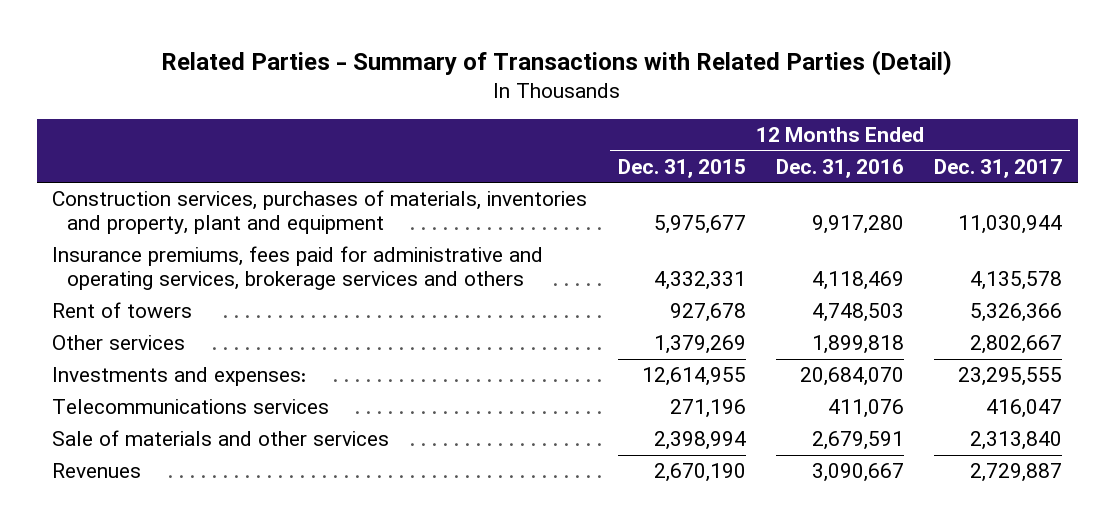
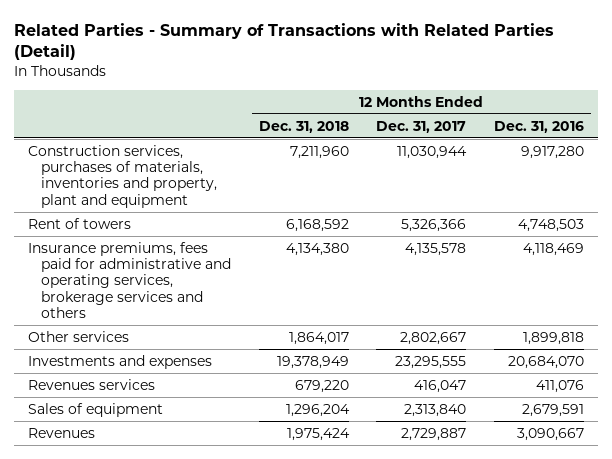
- | 12 Months Ended Dec. 31, 2015 | 12 Months Ended Dec. 31, 2016 | 12 Months Ended Dec. 31, 2017
+ | 12 Months Ended Dec. 31, 2018 | 12 Months Ended Dec. 31, 2017 | 12 Months Ended Dec. 31, 2016
moved down: Insurance premiums, fees paid for administrative and operating services, brokerage services and others | 4,134,380 | 4,135,578 | 4,118,469
- Investments and expenses: | 12,614,955 | 20,684,070 | 23,295,555
- Telecommunications services | 271,196 | 411,076 | 416,047
- Sale of materials and other services | 2,398,994 | 2,679,591 | 2,313,840
+ Investments and expenses | 19,378,949 | 23,295,555 | 20,684,070
+ Revenues services | 679,220 | 416,047 | 411,076
+ Sales of equipment | 1,296,204 | 2,313,840 | 2,679,591

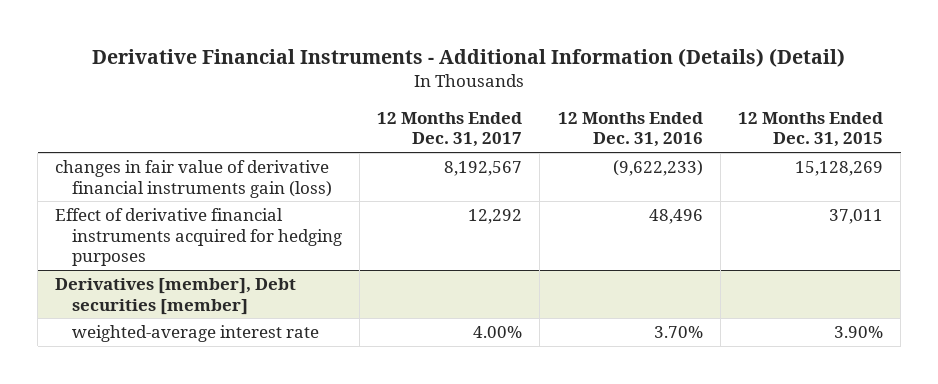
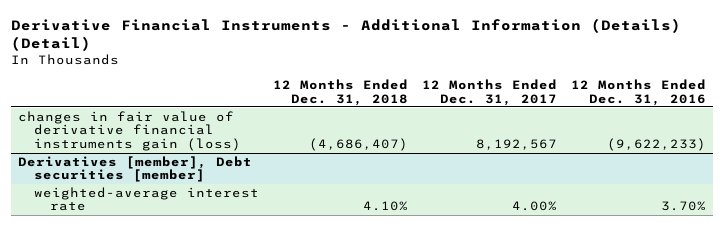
- | 12 Months Ended Dec. 31, 2017 | 12 Months Ended Dec. 31, 2016 | 12 Months Ended Dec. 31, 2015
+ | 12 Months Ended Dec. 31, 2018 | 12 Months Ended Dec. 31, 2017 | 12 Months Ended Dec. 31, 2016
- Effect of derivative financial instruments acquired for hedging purposes | 12,292 | 48,496 | 37,011

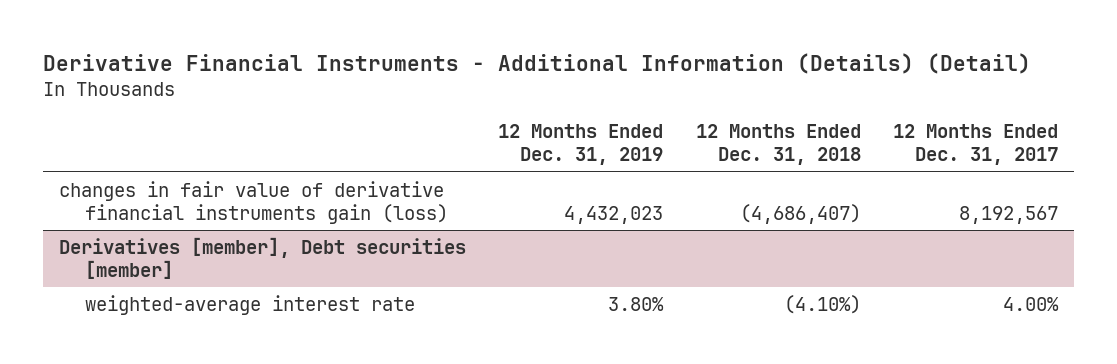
- | 12 Months Ended Dec. 31, 2018 | 12 Months Ended Dec. 31, 2017 | 12 Months Ended Dec. 31, 2016
+ | 12 Months Ended Dec. 31, 2019 | 12 Months Ended Dec. 31, 2018 | 12 Months Ended Dec. 31, 2017
@ Derivatives [member], Debt securities [member]
- weighted-average interest rate | 4.10% | 4.00% | 3.70%
+ weighted-average interest rate | 3.80% | (4.10%) | 4.00%

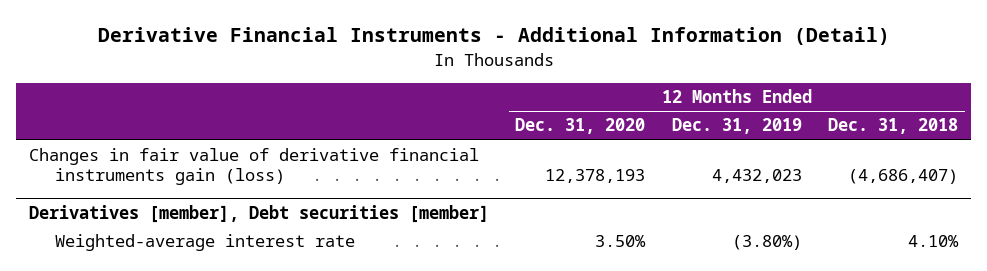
- Derivative Financial Instruments - Additional Information (Details) (Detail)
+ Derivative Financial Instruments - Additional Information (Detail)
- | 12 Months Ended Dec. 31, 2019 | 12 Months Ended Dec. 31, 2018 | 12 Months Ended Dec. 31, 2017
+ | 12 Months Ended Dec. 31, 2020 | 12 Months Ended Dec. 31, 2019 | 12 Months Ended Dec. 31, 2018
- changes in fair value of derivative financial instruments gain (loss) | 4,432,023 | (4,686,407) | 8,192,567
+ Changes in fair value of derivative financial instruments gain (loss) | 12,378,193 | 4,432,023 | (4,686,407)
@ Derivatives [member], Debt securities [member]
- weighted-average interest rate | 3.80% | (4.10%) | 4.00%
+ Weighted-average interest rate | 3.50% | (3.80%) | 4.10%

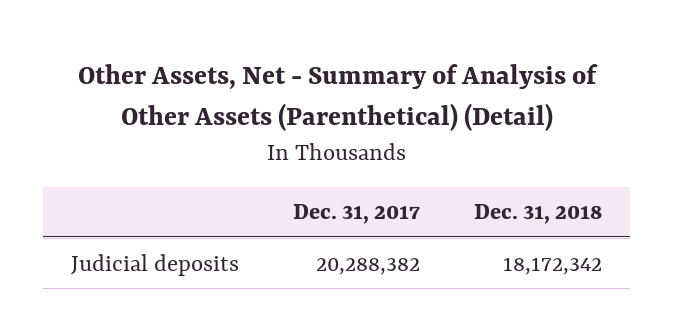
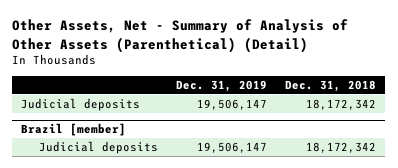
- | Dec. 31, 2017 | Dec. 31, 2018
+ | Dec. 31, 2019 | Dec. 31, 2018
+ Brazil [member]
+ Judicial deposits | 19,506,147 | 18,172,342

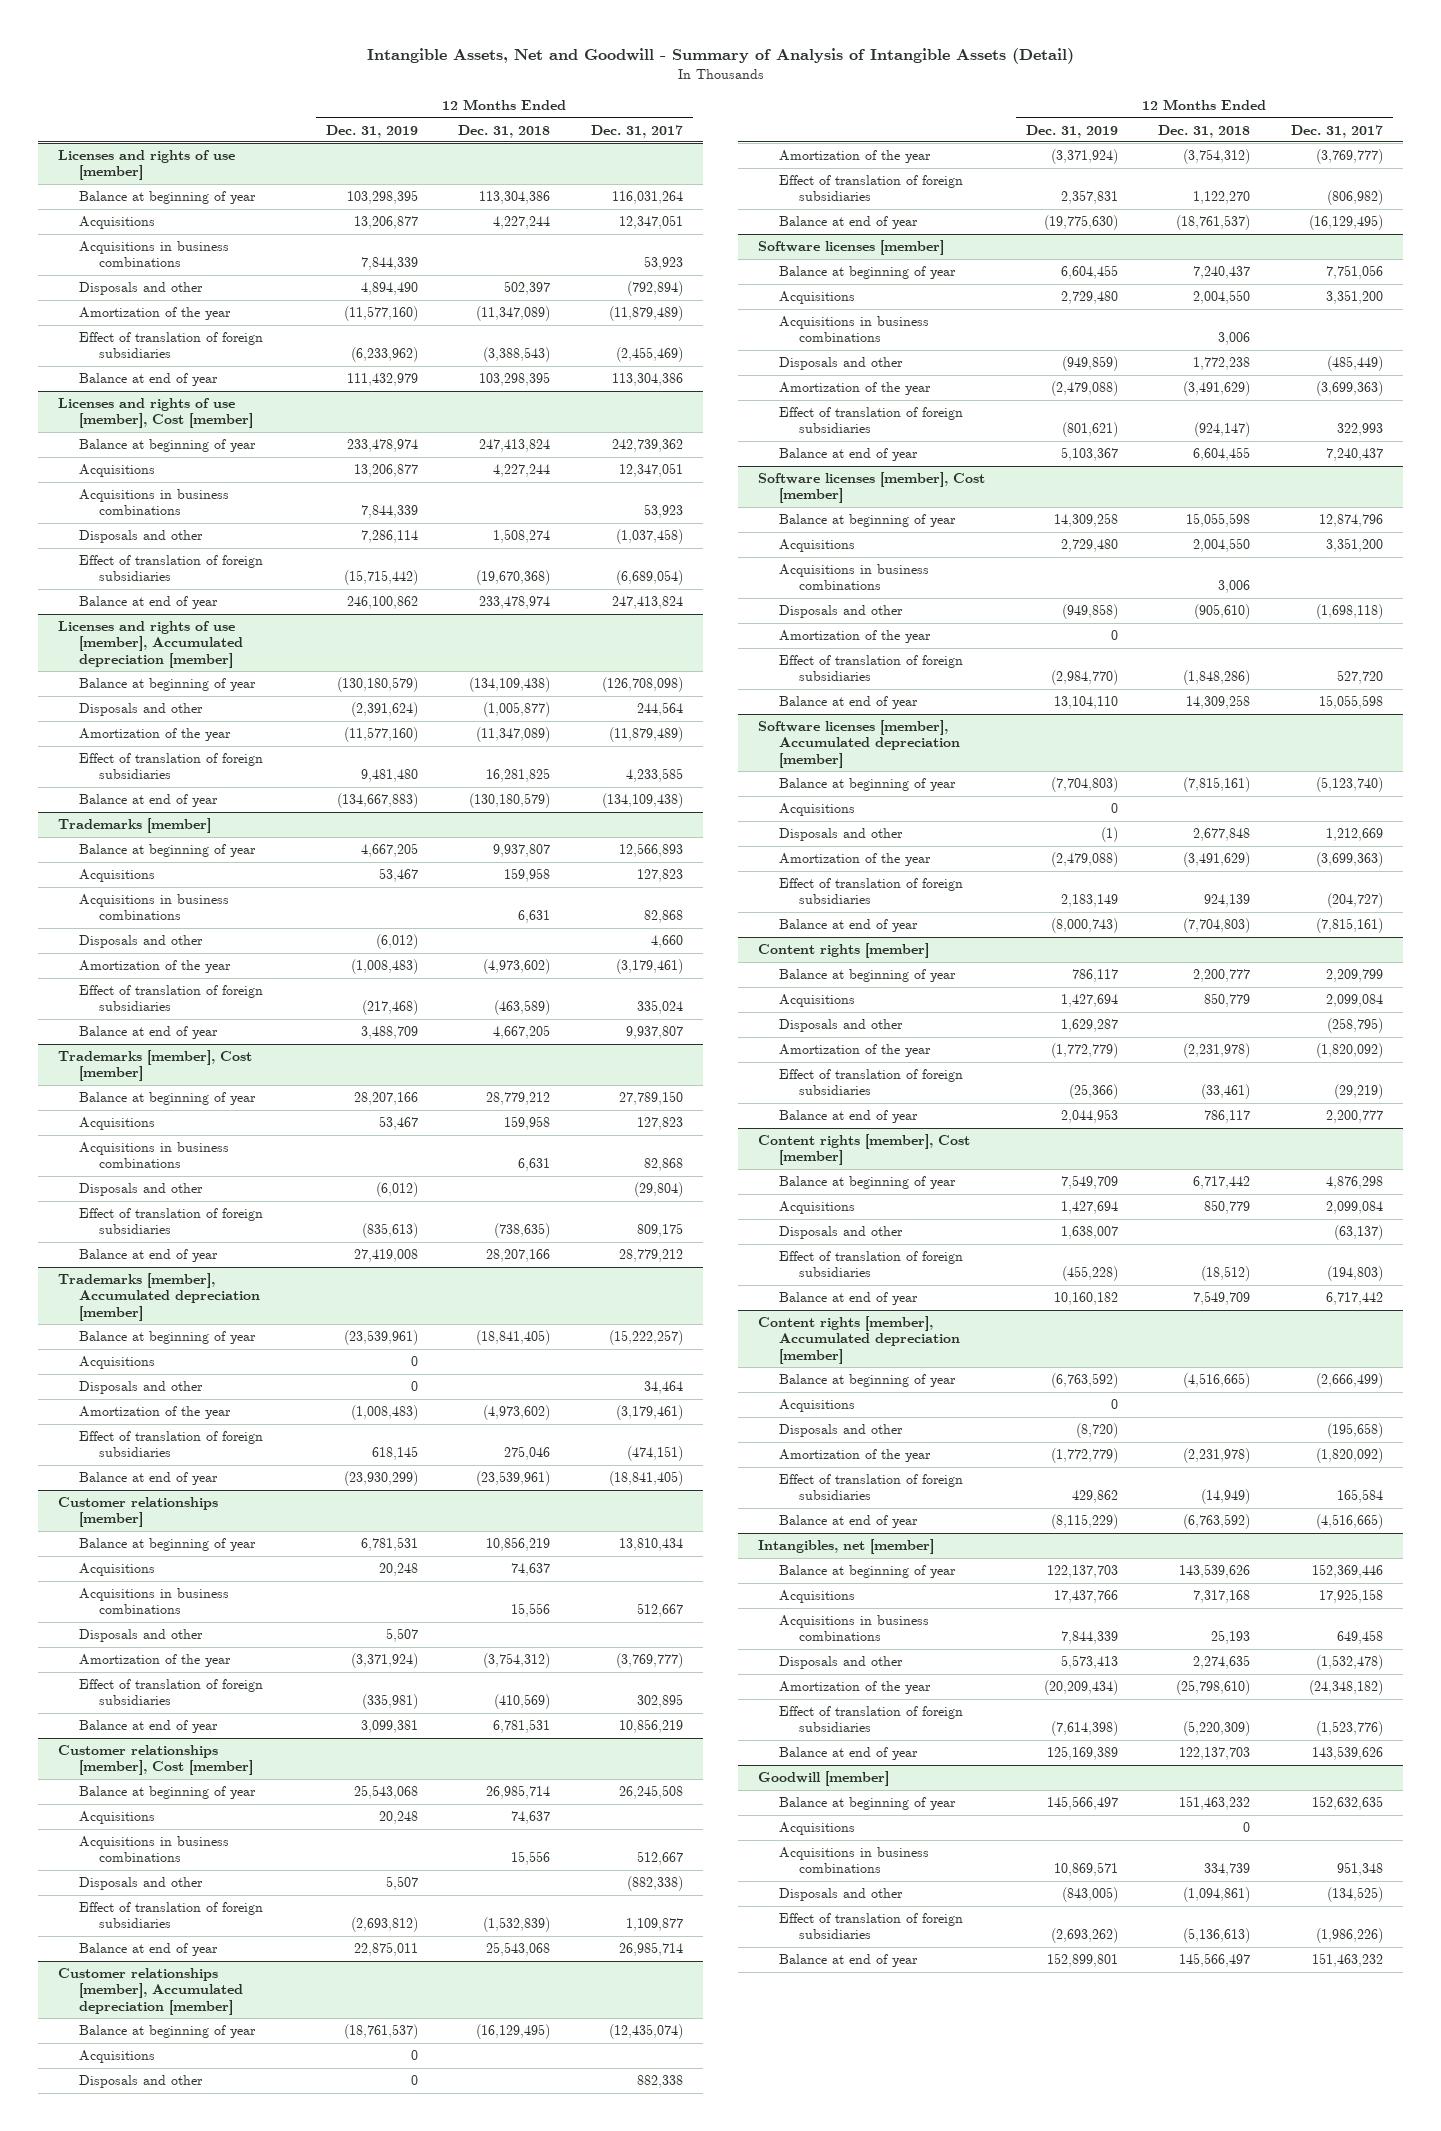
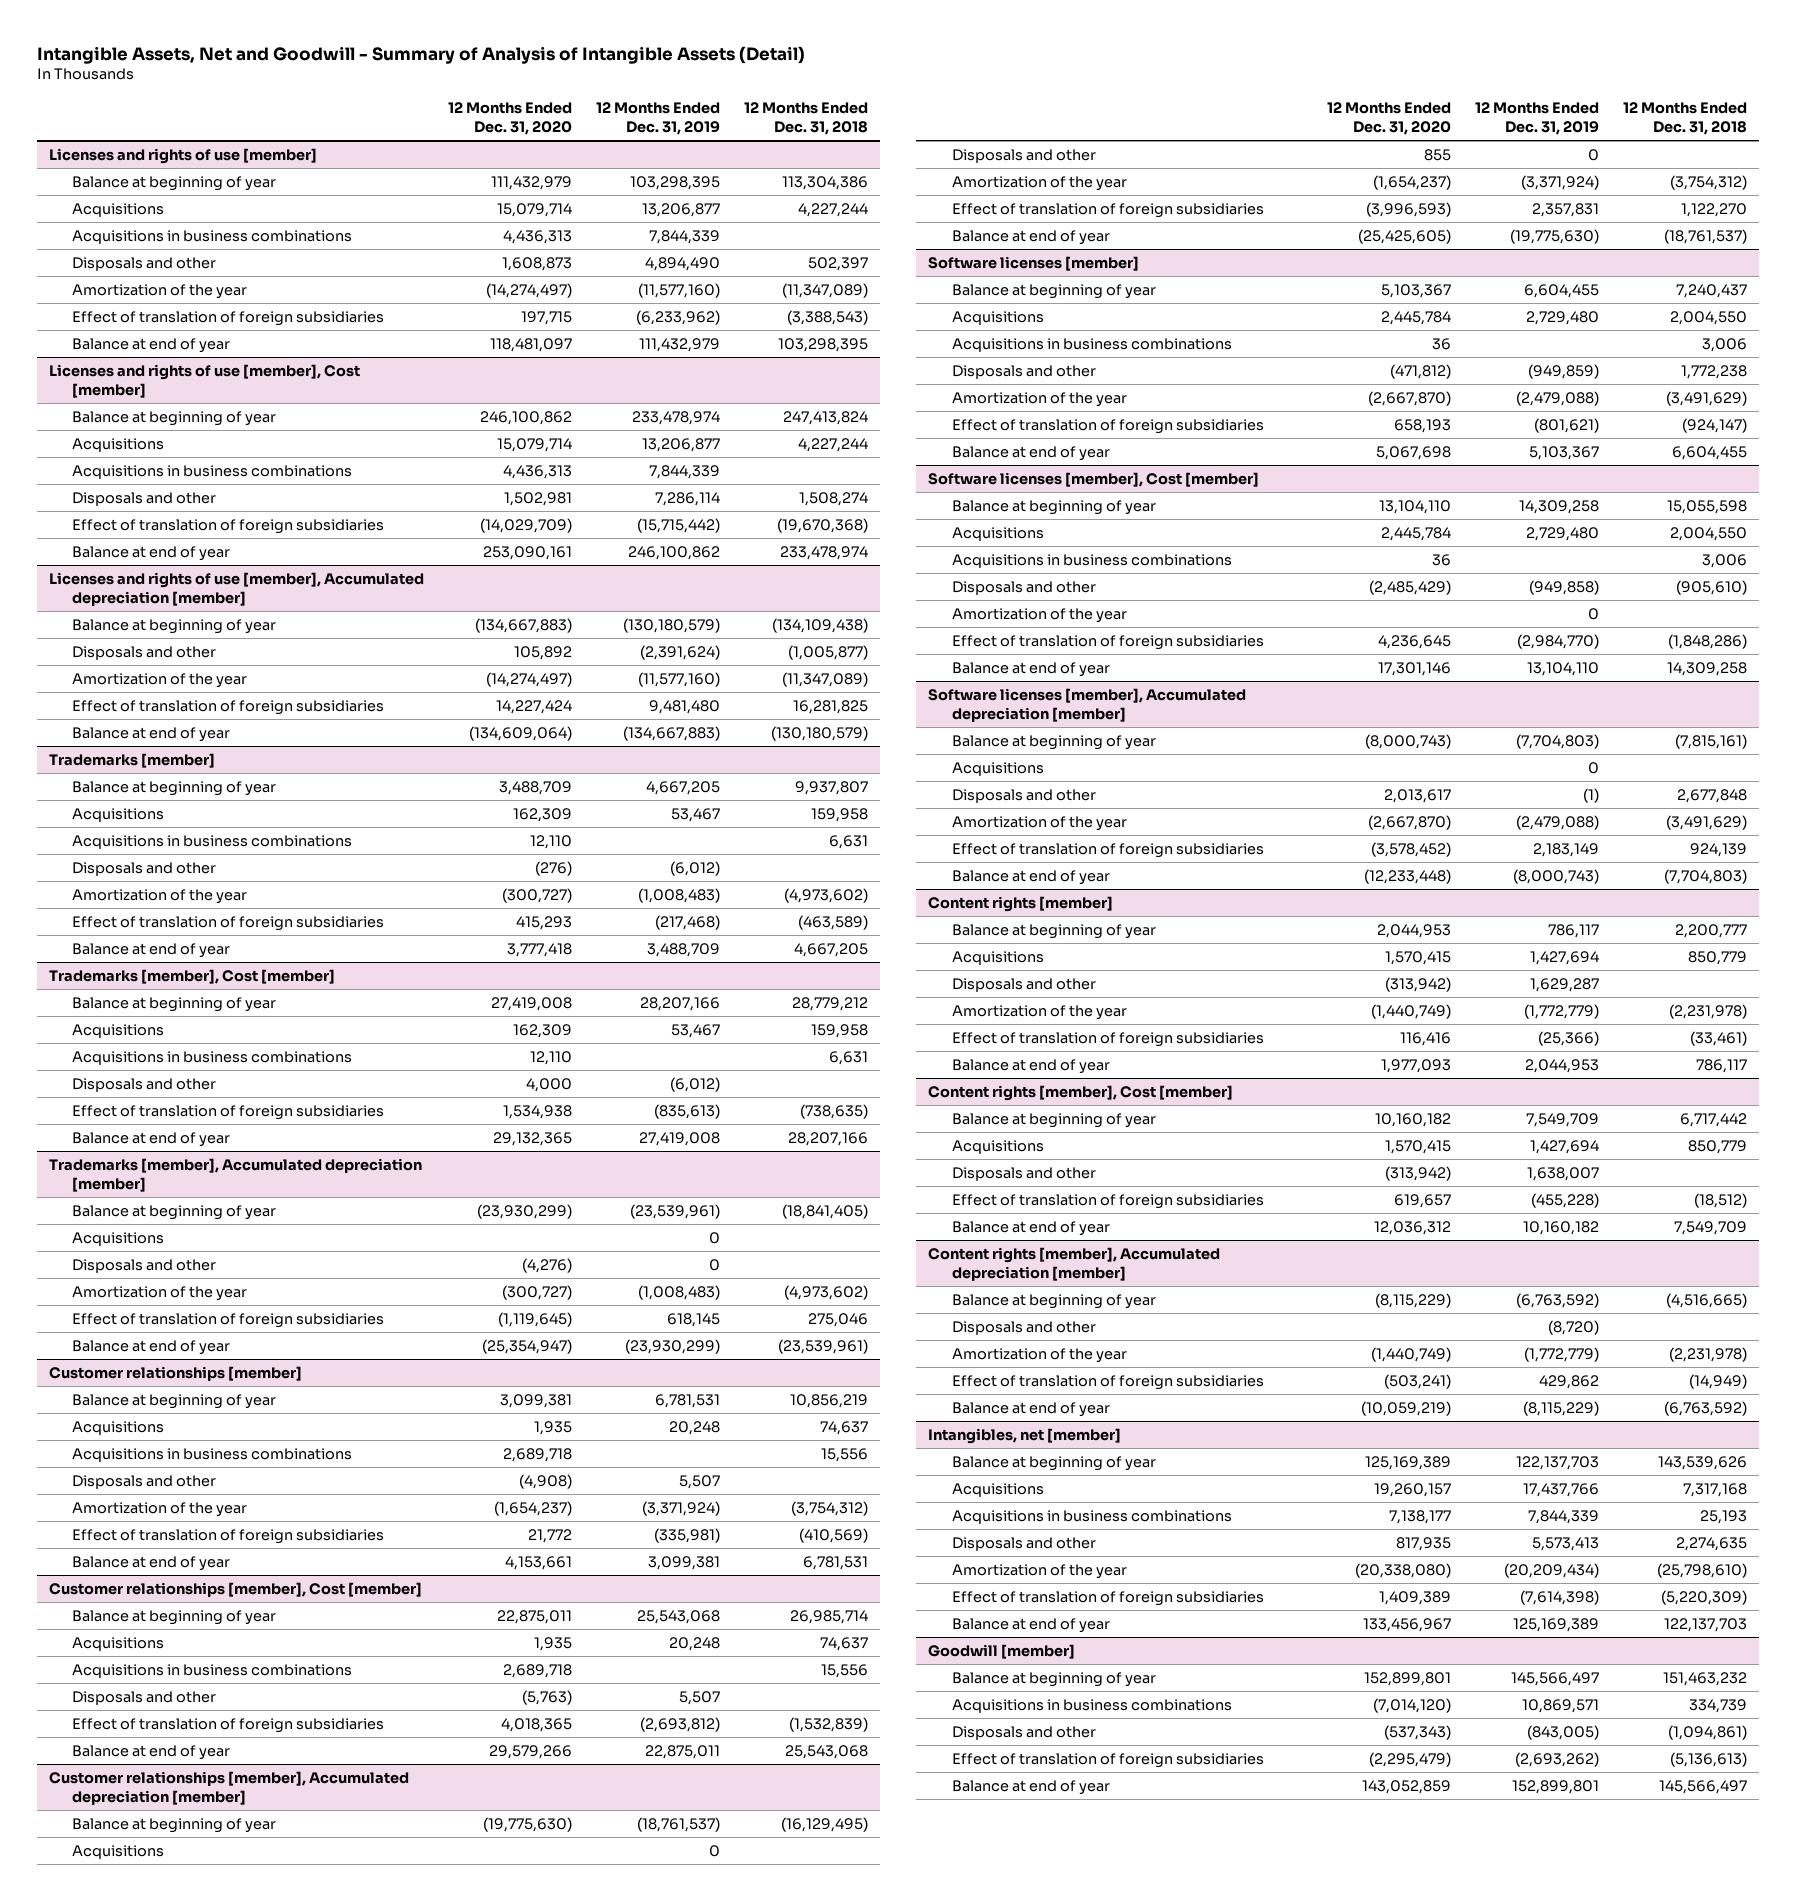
- | 12 Months Ended Dec. 31, 2019 | 12 Months Ended Dec. 31, 2018 | 12 Months Ended Dec. 31, 2017
+ | 12 Months Ended Dec. 31, 2020 | 12 Months Ended Dec. 31, 2019 | 12 Months Ended Dec. 31, 2018
@ Content rights [member], Accumulated depreciation [member]
- Acquisitions | 0 | |
@ Goodwill [member]
- Acquisitions | | 0 |

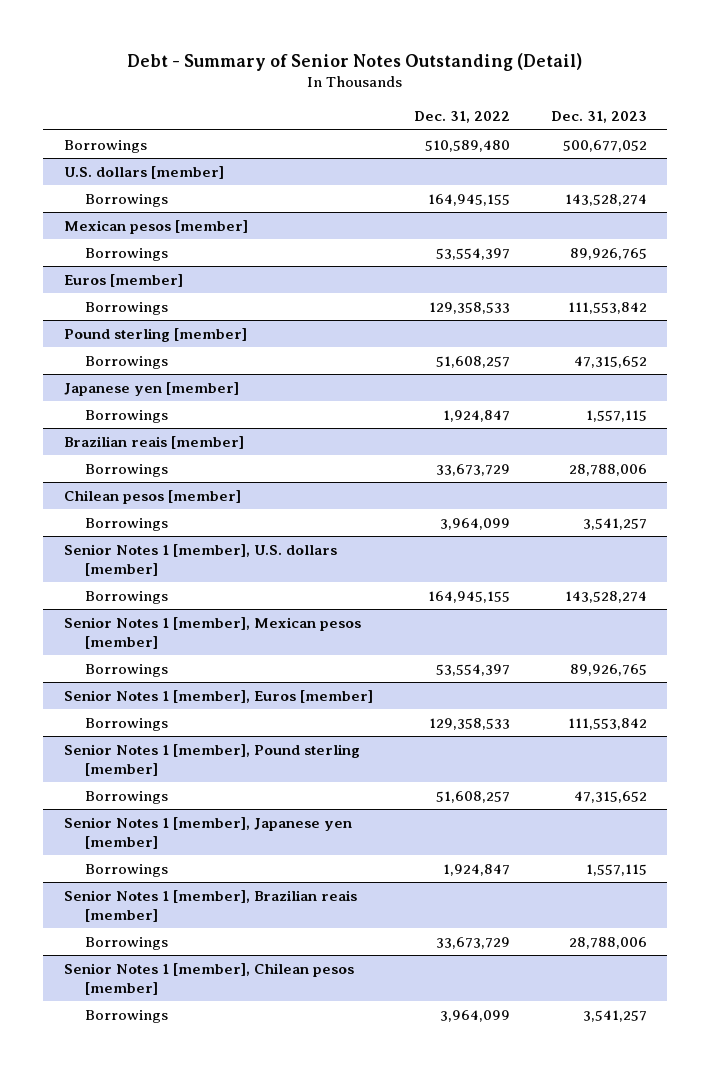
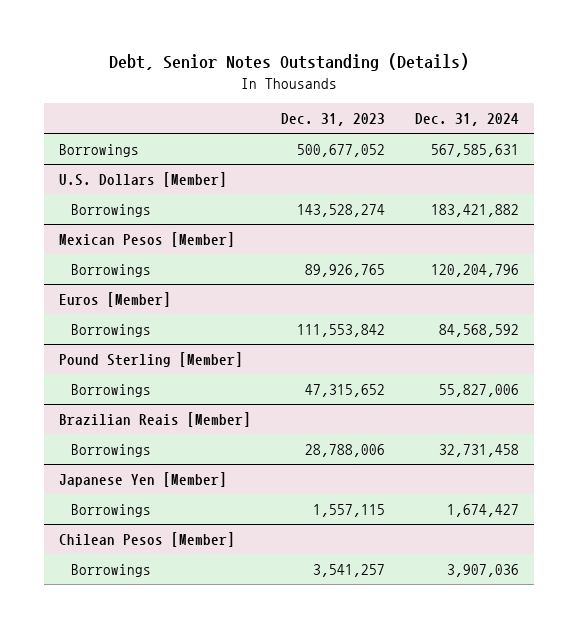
- Debt - Summary of Senior Notes Outstanding (Detail)
+ Debt, Senior Notes Outstanding (Details)
- | Dec. 31, 2022 | Dec. 31, 2023
+ | Dec. 31, 2023 | Dec. 31, 2024
- U.S. dollars [member]
+ U.S. Dollars [Member]
- Mexican pesos [member]
+ Mexican Pesos [Member]
- Euros [member]
+ Euros [Member]
- Pound sterling [member]
+ Pound Sterling [Member]
- Japanese yen [member]
- Borrowings | 1,924,847 | 1,557,115
- Brazilian reais [member]
+ Brazilian Reais [Member]
- Chilean pesos [member]
- Borrowings | 3,964,099 | 3,541,257
- Senior Notes 1 [member], U.S. dollars [member]
- Borrowings | 164,945,155 | 143,528,274
- Senior Notes 1 [member], Mexican pesos [member]
- Borrowings | 53,554,397 | 89,926,765
- Senior Notes 1 [member], Euros [member]
- Borrowings | 129,358,533 | 111,553,842
- Senior Notes 1 [member], Pound sterling [member]
- Borrowings | 51,608,257 | 47,315,652
- Senior Notes 1 [member], Japanese yen [member]
+ Japanese Yen [Member]
- Senior Notes 1 [member], Brazilian reais [member]
- Borrowings | 33,673,729 | 28,788,006
- Senior Notes 1 [member], Chilean pesos [member]
+ Chilean Pesos [Member]

